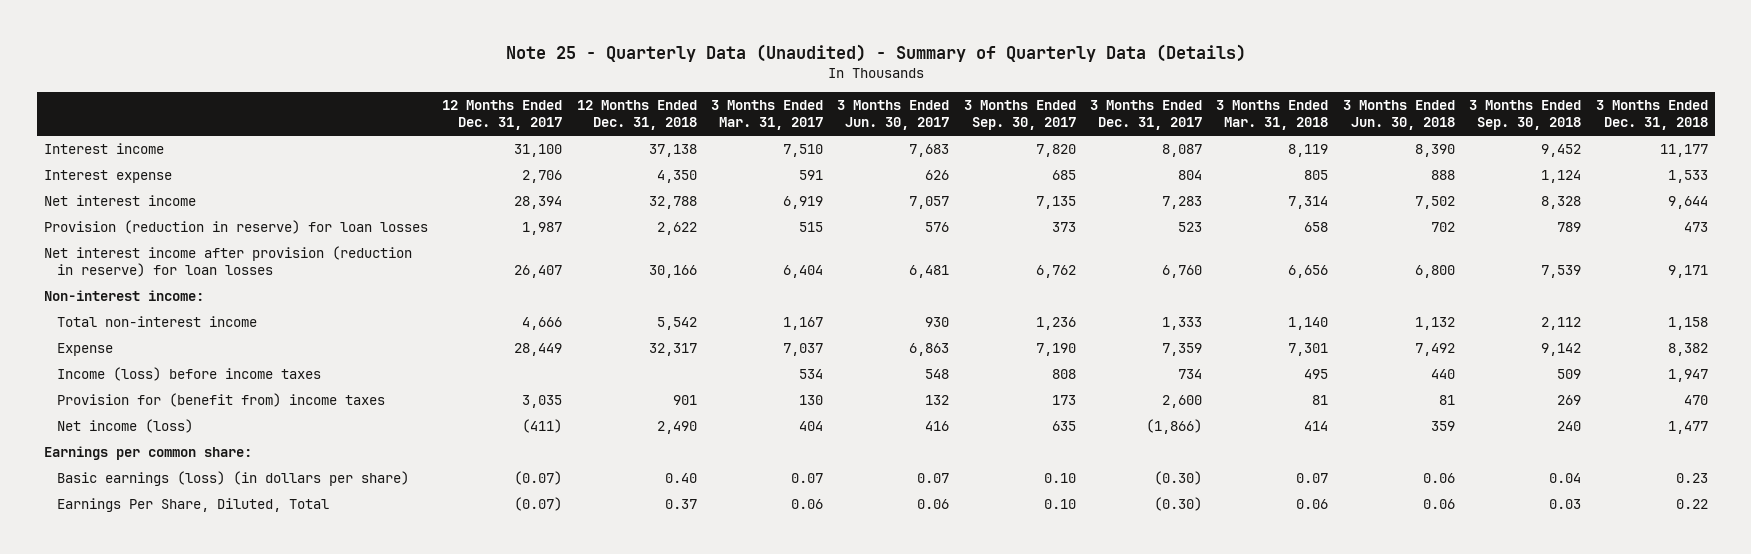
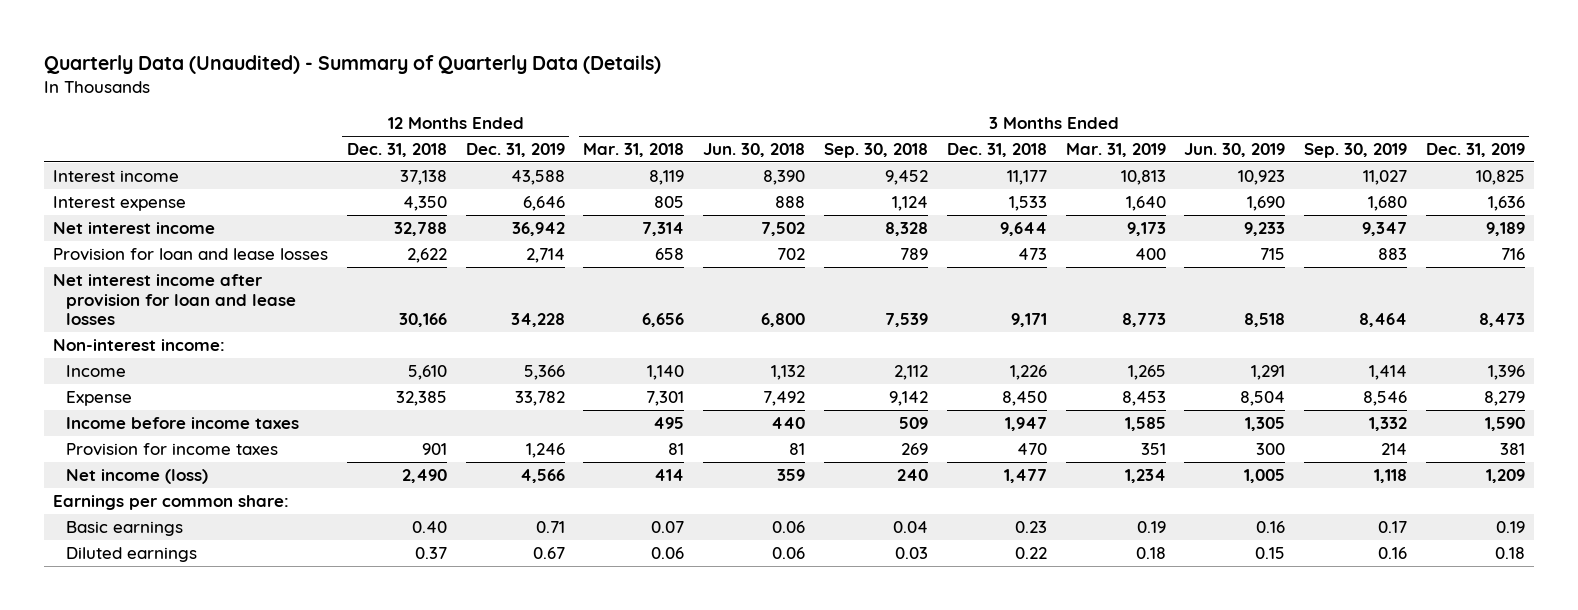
- Note 25 - Quarterly Data (Unaudited) - Summary of Quarterly Data (Details)
+ Quarterly Data (Unaudited) - Summary of Quarterly Data (Details)
- | 12 Months Ended Dec. 31, 2017 | 12 Months Ended Dec. 31, 2018 | 3 Months Ended Mar. 31, 2017 | 3 Months Ended Jun. 30, 2017 | 3 Months Ended Sep. 30, 2017 | 3 Months Ended Dec. 31, 2017 | 3 Months Ended Mar. 31, 2018 | 3 Months Ended Jun. 30, 2018 | 3 Months Ended Sep. 30, 2018 | 3 Months Ended Dec. 31, 2018
+ | 12 Months Ended Dec. 31, 2018 | 12 Months Ended Dec. 31, 2019 | 3 Months Ended Mar. 31, 2018 | 3 Months Ended Jun. 30, 2018 | 3 Months Ended Sep. 30, 2018 | 3 Months Ended Dec. 31, 2018 | 3 Months Ended Mar. 31, 2019 | 3 Months Ended Jun. 30, 2019 | 3 Months Ended Sep. 30, 2019 | 3 Months Ended Dec. 31, 2019
- Provision (reduction in reserve) for loan losses | 1,987 | 2,622 | 515 | 576 | 373 | 523 | 658 | 702 | 789 | 473
- Net interest income after provision (reduction in reserve) for loan losses | 26,407 | 30,166 | 6,404 | 6,481 | 6,762 | 6,760 | 6,656 | 6,800 | 7,539 | 9,171
+ Provision for loan and lease losses | 2,622 | 2,714 | 658 | 702 | 789 | 473 | 400 | 715 | 883 | 716
+ Net interest income after provision for loan and lease losses | 30,166 | 34,228 | 6,656 | 6,800 | 7,539 | 9,171 | 8,773 | 8,518 | 8,464 | 8,473
- Total non-interest income | 4,666 | 5,542 | 1,167 | 930 | 1,236 | 1,333 | 1,140 | 1,132 | 2,112 | 1,158
- Expense | 28,449 | 32,317 | 7,037 | 6,863 | 7,190 | 7,359 | 7,301 | 7,492 | 9,142 | 8,382
- Income (loss) before income taxes | | | 534 | 548 | 808 | 734 | 495 | 440 | 509 | 1,947
- Provision for (benefit from) income taxes | 3,035 | 901 | 130 | 132 | 173 | 2,600 | 81 | 81 | 269 | 470
+ Income | 5,610 | 5,366 | 1,140 | 1,132 | 2,112 | 1,226 | 1,265 | 1,291 | 1,414 | 1,396
+ Expense | 32,385 | 33,782 | 7,301 | 7,492 | 9,142 | 8,450 | 8,453 | 8,504 | 8,546 | 8,279
+ Income before income taxes | | | 495 | 440 | 509 | 1,947 | 1,585 | 1,305 | 1,332 | 1,590
+ Provision for income taxes | 901 | 1,246 | 81 | 81 | 269 | 470 | 351 | 300 | 214 | 381
- Basic earnings (loss) (in dollars per share) | (0.07) | 0.40 | 0.07 | 0.07 | 0.10 | (0.30) | 0.07 | 0.06 | 0.04 | 0.23
- Earnings Per Share, Diluted, Total | (0.07) | 0.37 | 0.06 | 0.06 | 0.10 | (0.30) | 0.06 | 0.06 | 0.03 | 0.22
+ Basic earnings | 0.40 | 0.71 | 0.07 | 0.06 | 0.04 | 0.23 | 0.19 | 0.16 | 0.17 | 0.19
+ Diluted earnings | 0.37 | 0.67 | 0.06 | 0.06 | 0.03 | 0.22 | 0.18 | 0.15 | 0.16 | 0.18

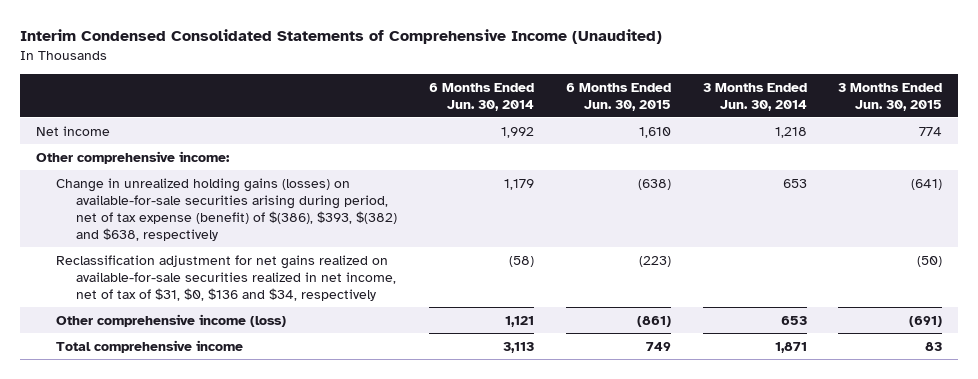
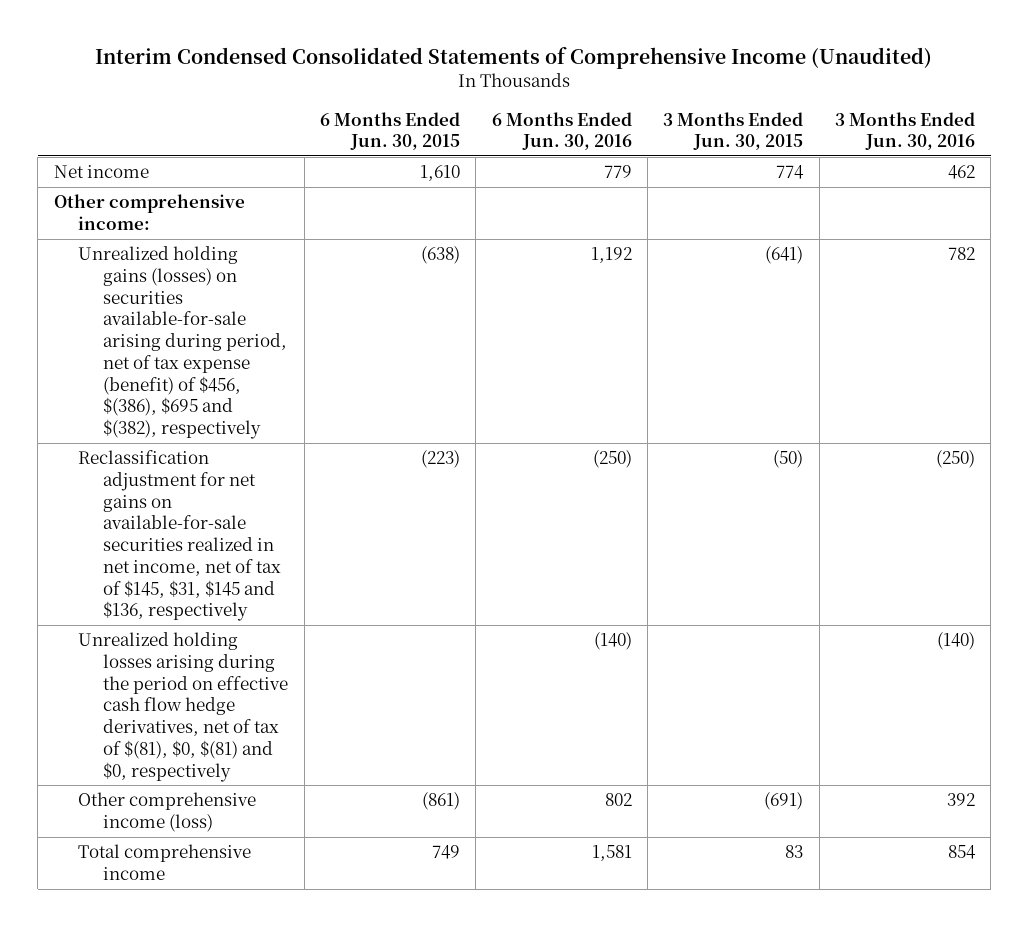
- | 6 Months Ended Jun. 30, 2014 | 6 Months Ended Jun. 30, 2015 | 3 Months Ended Jun. 30, 2014 | 3 Months Ended Jun. 30, 2015
+ | 6 Months Ended Jun. 30, 2015 | 6 Months Ended Jun. 30, 2016 | 3 Months Ended Jun. 30, 2015 | 3 Months Ended Jun. 30, 2016
- Change in unrealized holding gains (losses) on available-for-sale securities arising during period, net of tax expense (benefit) of $(386), $393, $(382) and $638, respectively | 1,179 | (638) | 653 | (641)
- Reclassification adjustment for net gains realized on available-for-sale securities realized in net income, net of tax of $31, $0, $136 and $34, respectively | (58) | (223) | | (50)
+ Unrealized holding gains (losses) on securities available-for-sale arising during period, net of tax expense (benefit) of $456, $(386), $695 and $(382), respectively | (638) | 1,192 | (641) | 782
+ Reclassification adjustment for net gains on available-for-sale securities realized in net income, net of tax of $145, $31, $145 and $136, respectively | (223) | (250) | (50) | (250)
+ Unrealized holding losses arising during the period on effective cash flow hedge derivatives, net of tax of $(81), $0, $(81) and $0, respectively | | (140) | | (140)

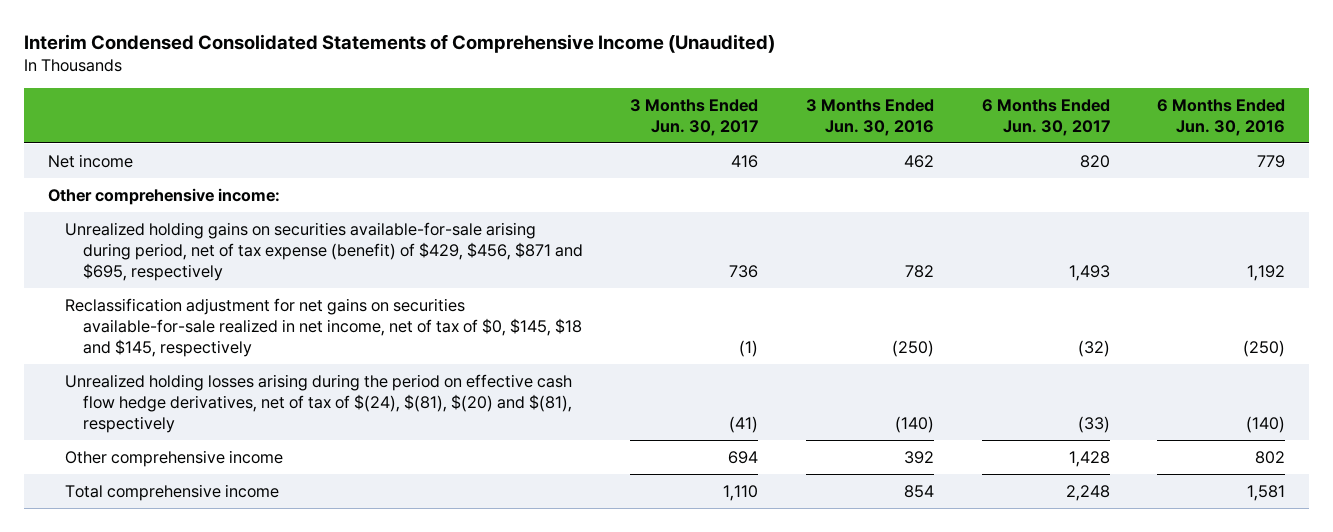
- | 6 Months Ended Jun. 30, 2015 | 6 Months Ended Jun. 30, 2016 | 3 Months Ended Jun. 30, 2015 | 3 Months Ended Jun. 30, 2016
+ | 3 Months Ended Jun. 30, 2017 | 3 Months Ended Jun. 30, 2016 | 6 Months Ended Jun. 30, 2017 | 6 Months Ended Jun. 30, 2016
- Unrealized holding gains (losses) on securities available-for-sale arising during period, net of tax expense (benefit) of $456, $(386), $695 and $(382), respectively | (638) | 1,192 | (641) | 782
- Reclassification adjustment for net gains on available-for-sale securities realized in net income, net of tax of $145, $31, $145 and $136, respectively | (223) | (250) | (50) | (250)
- Unrealized holding losses arising during the period on effective cash flow hedge derivatives, net of tax of $(81), $0, $(81) and $0, respectively | | (140) | | (140)
- Other comprehensive income (loss) | (861) | 802 | (691) | 392
+ Unrealized holding gains on securities available-for-sale arising during period, net of tax expense (benefit) of $429, $456, $871 and $695, respectively | 736 | 782 | 1,493 | 1,192
+ Reclassification adjustment for net gains on securities available-for-sale realized in net income, net of tax of $0, $145, $18 and $145, respectively | (1) | (250) | (32) | (250)
+ Unrealized holding losses arising during the period on effective cash flow hedge derivatives, net of tax of $(24), $(81), $(20) and $(81), respectively | (41) | (140) | (33) | (140)
+ Other comprehensive income | 694 | 392 | 1,428 | 802

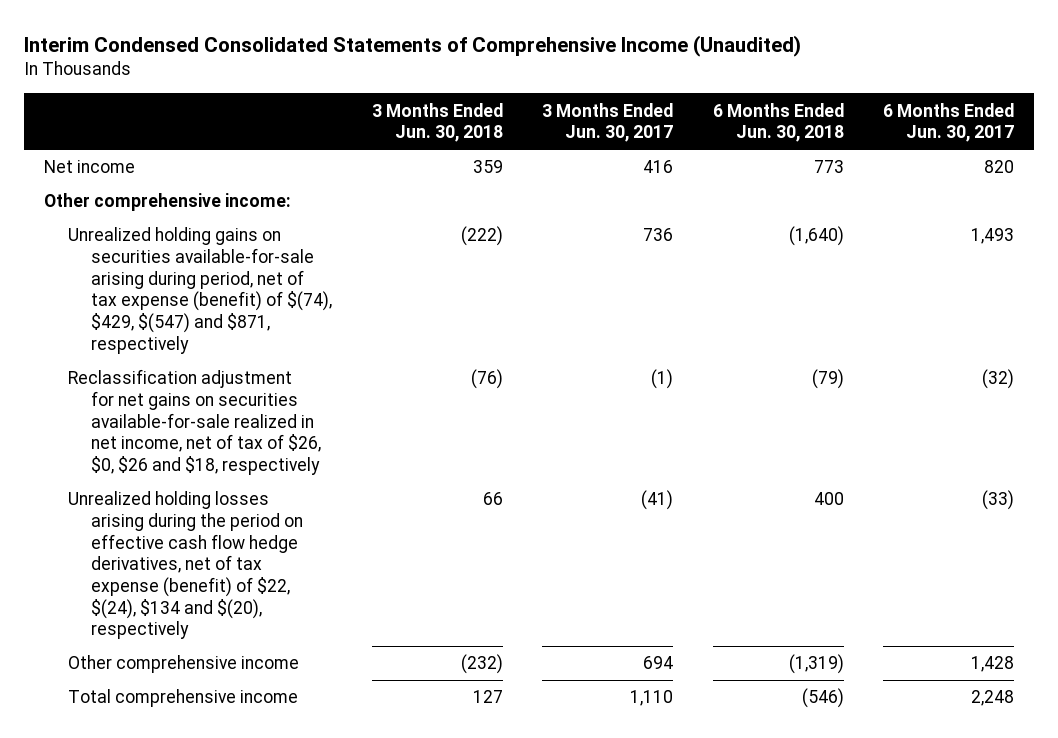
- | 3 Months Ended Jun. 30, 2017 | 3 Months Ended Jun. 30, 2016 | 6 Months Ended Jun. 30, 2017 | 6 Months Ended Jun. 30, 2016
+ | 3 Months Ended Jun. 30, 2018 | 3 Months Ended Jun. 30, 2017 | 6 Months Ended Jun. 30, 2018 | 6 Months Ended Jun. 30, 2017
- Unrealized holding gains on securities available-for-sale arising during period, net of tax expense (benefit) of $429, $456, $871 and $695, respectively | 736 | 782 | 1,493 | 1,192
- Reclassification adjustment for net gains on securities available-for-sale realized in net income, net of tax of $0, $145, $18 and $145, respectively | (1) | (250) | (32) | (250)
- Unrealized holding losses arising during the period on effective cash flow hedge derivatives, net of tax of $(24), $(81), $(20) and $(81), respectively | (41) | (140) | (33) | (140)
+ Unrealized holding gains on securities available-for-sale arising during period, net of tax expense (benefit) of $(74), $429, $(547) and $871, respectively | (222) | 736 | (1,640) | 1,493
+ Reclassification adjustment for net gains on securities available-for-sale realized in net income, net of tax of $26, $0, $26 and $18, respectively | (76) | (1) | (79) | (32)
+ Unrealized holding losses arising during the period on effective cash flow hedge derivatives, net of tax expense (benefit) of $22, $(24), $134 and $(20), respectively | 66 | (41) | 400 | (33)

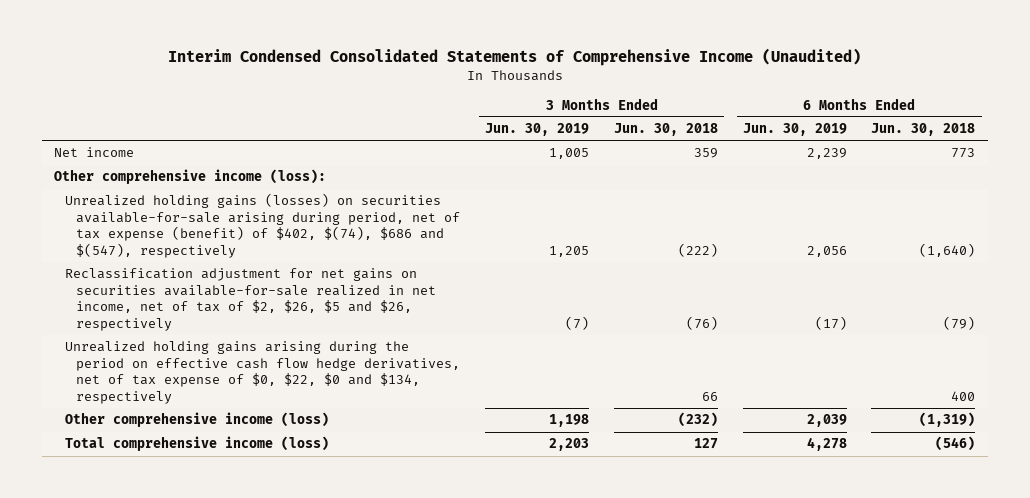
- | 3 Months Ended Jun. 30, 2018 | 3 Months Ended Jun. 30, 2017 | 6 Months Ended Jun. 30, 2018 | 6 Months Ended Jun. 30, 2017
+ | 3 Months Ended Jun. 30, 2019 | 3 Months Ended Jun. 30, 2018 | 6 Months Ended Jun. 30, 2019 | 6 Months Ended Jun. 30, 2018
- Other comprehensive income:
- Unrealized holding gains on securities available-for-sale arising during period, net of tax expense (benefit) of $(74), $429, $(547) and $871, respectively | (222) | 736 | (1,640) | 1,493
- Reclassification adjustment for net gains on securities available-for-sale realized in net income, net of tax of $26, $0, $26 and $18, respectively | (76) | (1) | (79) | (32)
- Unrealized holding losses arising during the period on effective cash flow hedge derivatives, net of tax expense (benefit) of $22, $(24), $134 and $(20), respectively | 66 | (41) | 400 | (33)
- Other comprehensive income | (232) | 694 | (1,319) | 1,428
- Total comprehensive income | 127 | 1,110 | (546) | 2,248
+ Other comprehensive income (loss):
+ Unrealized holding gains (losses) on securities available-for-sale arising during period, net of tax expense (benefit) of $402, $(74), $686 and $(547), respectively | 1,205 | (222) | 2,056 | (1,640)
+ Reclassification adjustment for net gains on securities available-for-sale realized in net income, net of tax of $2, $26, $5 and $26, respectively | (7) | (76) | (17) | (79)
+ Unrealized holding gains arising during the period on effective cash flow hedge derivatives, net of tax expense of $0, $22, $0 and $134, respectively | | 66 | | 400
+ Other comprehensive income (loss) | 1,198 | (232) | 2,039 | (1,319)
+ Total comprehensive income (loss) | 2,203 | 127 | 4,278 | (546)

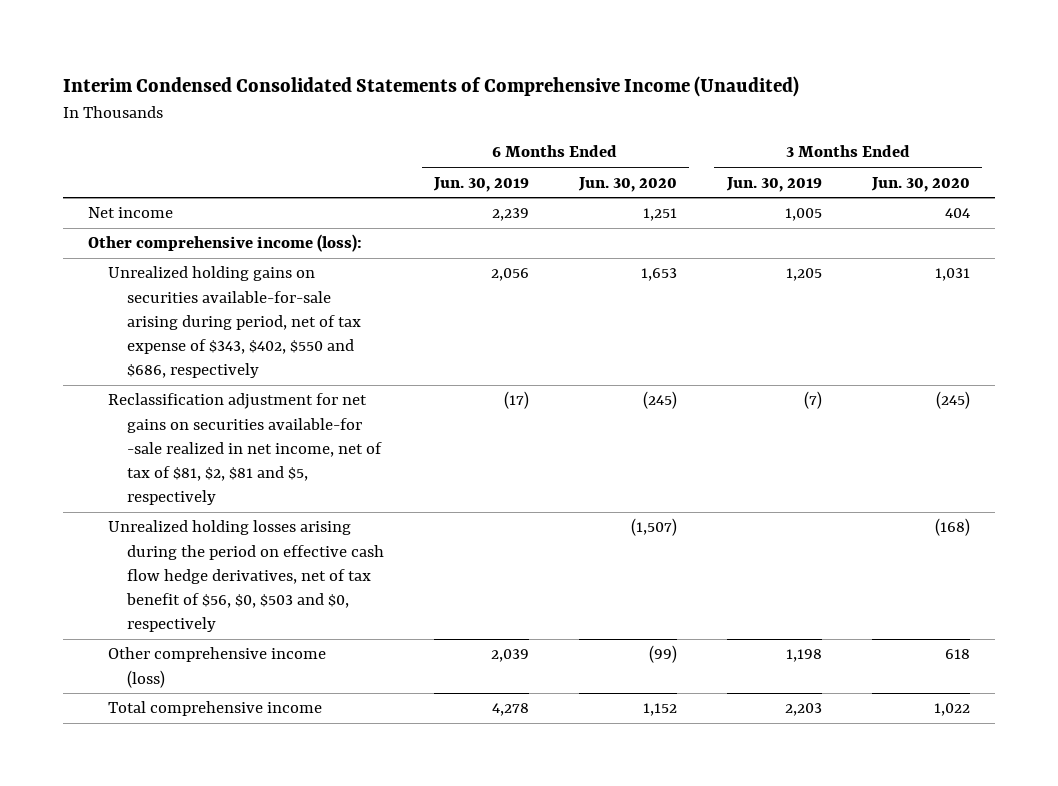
- | 3 Months Ended Jun. 30, 2019 | 3 Months Ended Jun. 30, 2018 | 6 Months Ended Jun. 30, 2019 | 6 Months Ended Jun. 30, 2018
+ | 6 Months Ended Jun. 30, 2019 | 6 Months Ended Jun. 30, 2020 | 3 Months Ended Jun. 30, 2019 | 3 Months Ended Jun. 30, 2020
- Unrealized holding gains (losses) on securities available-for-sale arising during period, net of tax expense (benefit) of $402, $(74), $686 and $(547), respectively | 1,205 | (222) | 2,056 | (1,640)
- Reclassification adjustment for net gains on securities available-for-sale realized in net income, net of tax of $2, $26, $5 and $26, respectively | (7) | (76) | (17) | (79)
- Unrealized holding gains arising during the period on effective cash flow hedge derivatives, net of tax expense of $0, $22, $0 and $134, respectively | | 66 | | 400
+ Unrealized holding gains on securities available-for-sale arising during period, net of tax expense of $343, $402, $550 and $686, respectively | 2,056 | 1,653 | 1,205 | 1,031
+ Reclassification adjustment for net gains on securities available-for -sale realized in net income, net of tax of $81, $2, $81 and $5, respectively | (17) | (245) | (7) | (245)
+ Unrealized holding losses arising during the period on effective cash flow hedge derivatives, net of tax benefit of $56, $0, $503 and $0, respectively | | (1,507) | | (168)
- Total comprehensive income (loss) | 2,203 | 127 | 4,278 | (546)
+ Total comprehensive income | 4,278 | 1,152 | 2,203 | 1,022

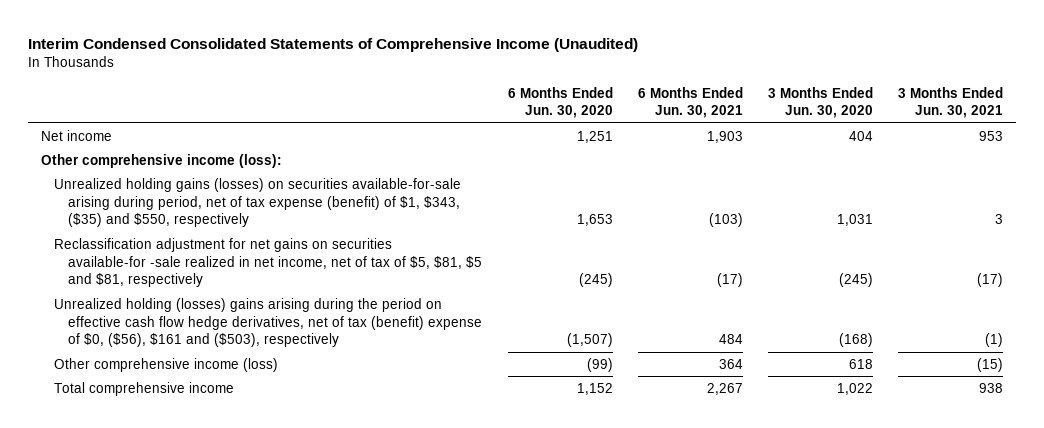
- | 6 Months Ended Jun. 30, 2019 | 6 Months Ended Jun. 30, 2020 | 3 Months Ended Jun. 30, 2019 | 3 Months Ended Jun. 30, 2020
+ | 6 Months Ended Jun. 30, 2020 | 6 Months Ended Jun. 30, 2021 | 3 Months Ended Jun. 30, 2020 | 3 Months Ended Jun. 30, 2021
- Unrealized holding gains on securities available-for-sale arising during period, net of tax expense of $343, $402, $550 and $686, respectively | 2,056 | 1,653 | 1,205 | 1,031
- Reclassification adjustment for net gains on securities available-for -sale realized in net income, net of tax of $81, $2, $81 and $5, respectively | (17) | (245) | (7) | (245)
- Unrealized holding losses arising during the period on effective cash flow hedge derivatives, net of tax benefit of $56, $0, $503 and $0, respectively | | (1,507) | | (168)
+ Unrealized holding gains (losses) on securities available-for-sale arising during period, net of tax expense (benefit) of $1, $343, ($35) and $550, respectively | 1,653 | (103) | 1,031 | 3
+ Reclassification adjustment for net gains on securities available-for -sale realized in net income, net of tax of $5, $81, $5 and $81, respectively | (245) | (17) | (245) | (17)
+ Unrealized holding (losses) gains arising during the period on effective cash flow hedge derivatives, net of tax (benefit) expense of $0, ($56), $161 and ($503), respectively | (1,507) | 484 | (168) | (1)

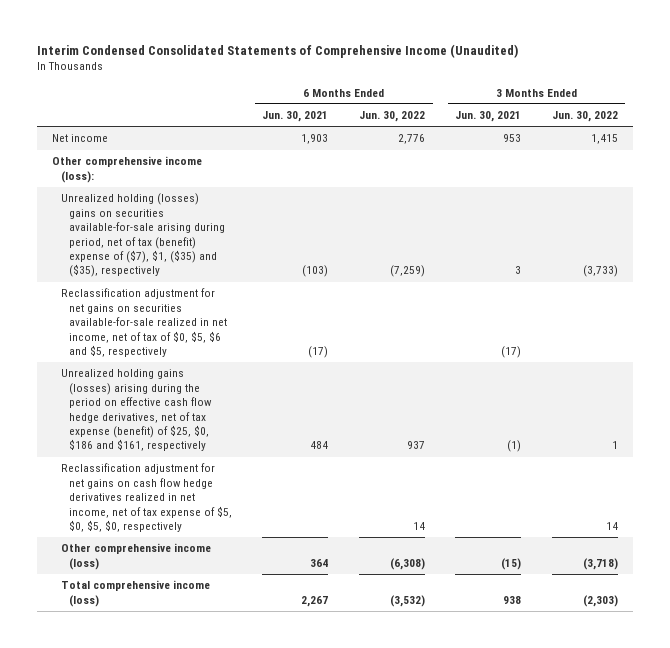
- | 6 Months Ended Jun. 30, 2020 | 6 Months Ended Jun. 30, 2021 | 3 Months Ended Jun. 30, 2020 | 3 Months Ended Jun. 30, 2021
+ | 6 Months Ended Jun. 30, 2021 | 6 Months Ended Jun. 30, 2022 | 3 Months Ended Jun. 30, 2021 | 3 Months Ended Jun. 30, 2022
- Unrealized holding gains (losses) on securities available-for-sale arising during period, net of tax expense (benefit) of $1, $343, ($35) and $550, respectively | 1,653 | (103) | 1,031 | 3
- Reclassification adjustment for net gains on securities available-for -sale realized in net income, net of tax of $5, $81, $5 and $81, respectively | (245) | (17) | (245) | (17)
- Unrealized holding (losses) gains arising during the period on effective cash flow hedge derivatives, net of tax (benefit) expense of $0, ($56), $161 and ($503), respectively | (1,507) | 484 | (168) | (1)
+ Unrealized holding (losses) gains on securities available-for-sale arising during period, net of tax (benefit) expense of ($7), $1, ($35) and ($35), respectively | (103) | (7,259) | 3 | (3,733)
+ Reclassification adjustment for net gains on securities available-for-sale realized in net income, net of tax of $0, $5, $6 and $5, respectively | (17) | | (17) |
+ Unrealized holding gains (losses) arising during the period on effective cash flow hedge derivatives, net of tax expense (benefit) of $25, $0, $186 and $161, respectively | 484 | 937 | (1) | 1
+ Reclassification adjustment for net gains on cash flow hedge derivatives realized in net income, net of tax expense of $5, $0, $5, $0, respectively | | 14 | | 14
- Total comprehensive income | 1,152 | 2,267 | 1,022 | 938
+ Total comprehensive income (loss) | 2,267 | (3,532) | 938 | (2,303)

